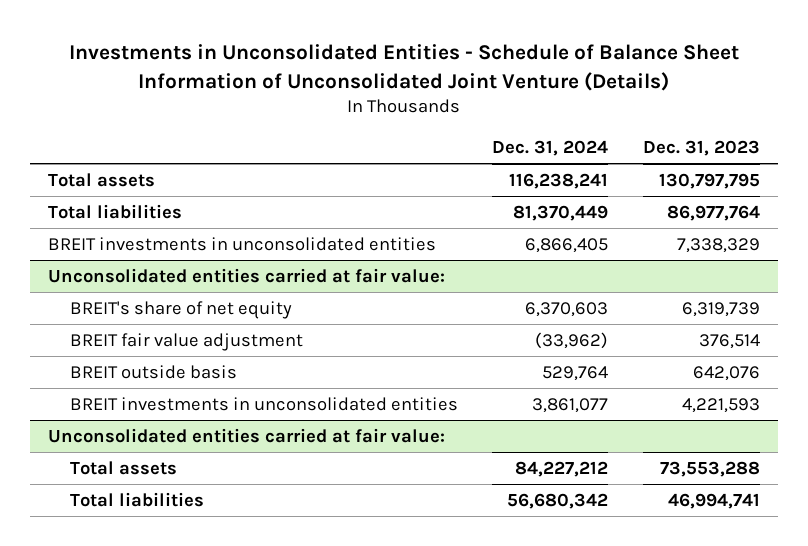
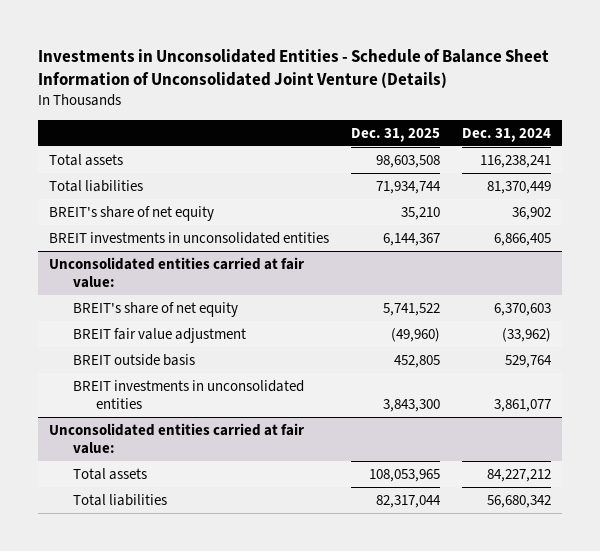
- | Dec. 31, 2024 | Dec. 31, 2023
+ | Dec. 31, 2025 | Dec. 31, 2024
+ BREIT's share of net equity | 35,210 | 36,902

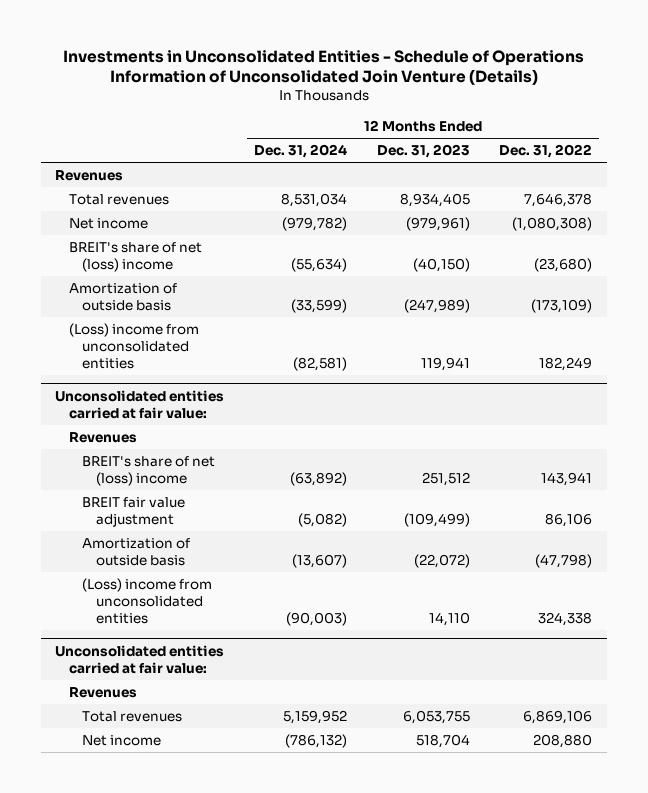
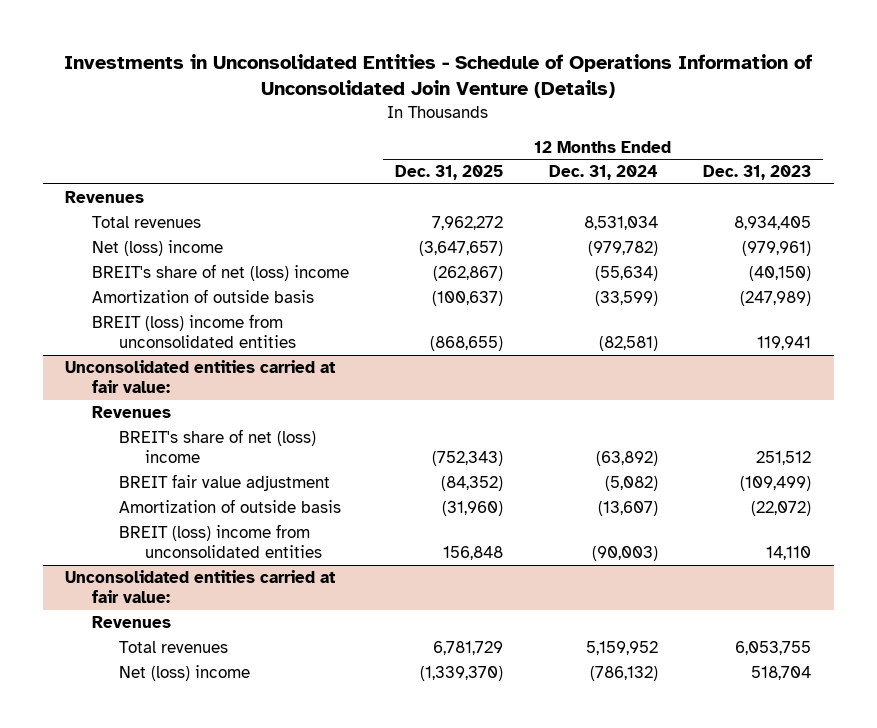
- | 12 Months Ended Dec. 31, 2024 | 12 Months Ended Dec. 31, 2023 | 12 Months Ended Dec. 31, 2022
+ | 12 Months Ended Dec. 31, 2025 | 12 Months Ended Dec. 31, 2024 | 12 Months Ended Dec. 31, 2023
- Net income | (979,782) | (979,961) | (1,080,308)
+ Net (loss) income | (3,647,657) | (979,782) | (979,961)
- (Loss) income from unconsolidated entities | (82,581) | 119,941 | 182,249
+ BREIT (loss) income from unconsolidated entities | (868,655) | (82,581) | 119,941
@ Unconsolidated entities carried at fair value:
- (Loss) income from unconsolidated entities | (90,003) | 14,110 | 324,338
+ BREIT (loss) income from unconsolidated entities | 156,848 | (90,003) | 14,110
- Net income | (786,132) | 518,704 | 208,880
+ Net (loss) income | (1,339,370) | (786,132) | 518,704

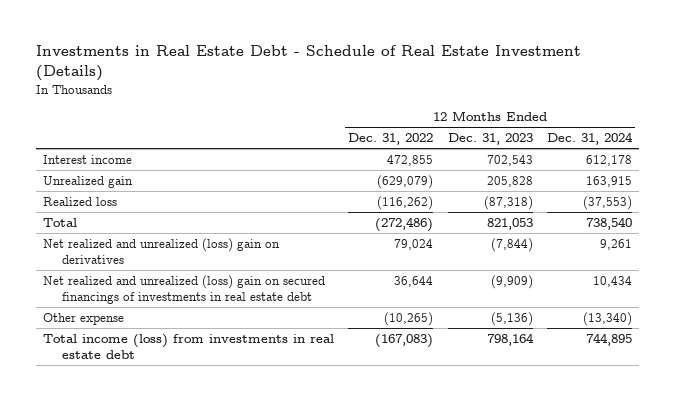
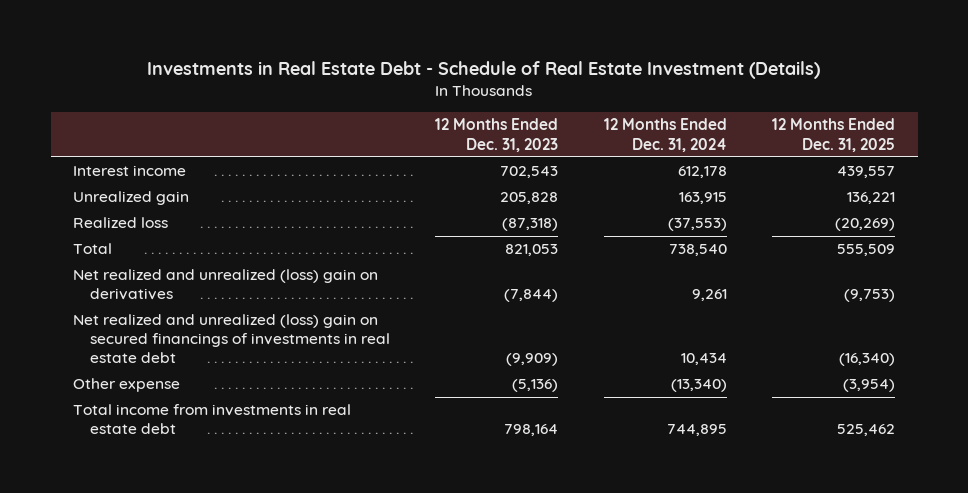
- | 12 Months Ended Dec. 31, 2022 | 12 Months Ended Dec. 31, 2023 | 12 Months Ended Dec. 31, 2024
+ | 12 Months Ended Dec. 31, 2023 | 12 Months Ended Dec. 31, 2024 | 12 Months Ended Dec. 31, 2025
- Total income (loss) from investments in real estate debt | (167,083) | 798,164 | 744,895
+ Total income from investments in real estate debt | 798,164 | 744,895 | 525,462

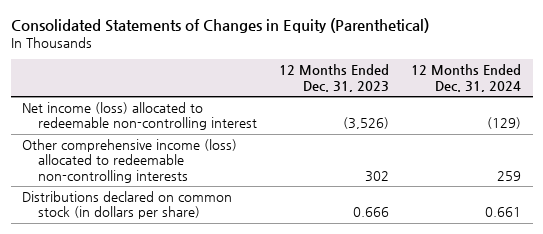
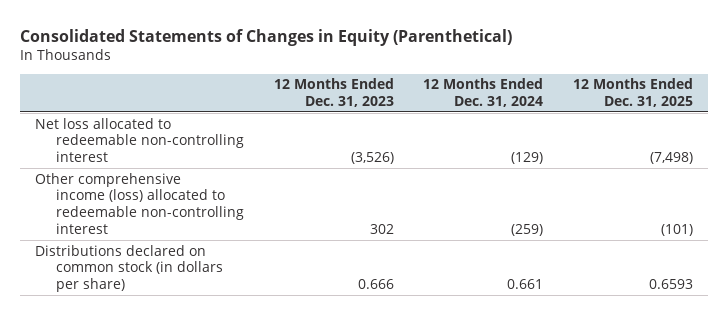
- | 12 Months Ended Dec. 31, 2023 | 12 Months Ended Dec. 31, 2024
+ | 12 Months Ended Dec. 31, 2023 | 12 Months Ended Dec. 31, 2024 | 12 Months Ended Dec. 31, 2025
- Net income (loss) allocated to redeemable non-controlling interest | (3,526) | (129)
- Other comprehensive income (loss) allocated to redeemable non-controlling interests | 302 | 259
+ Net loss allocated to redeemable non-controlling interest | (3,526) | (129) | (7,498)
+ Other comprehensive income (loss) allocated to redeemable non-controlling interest | 302 | (259) | (101)

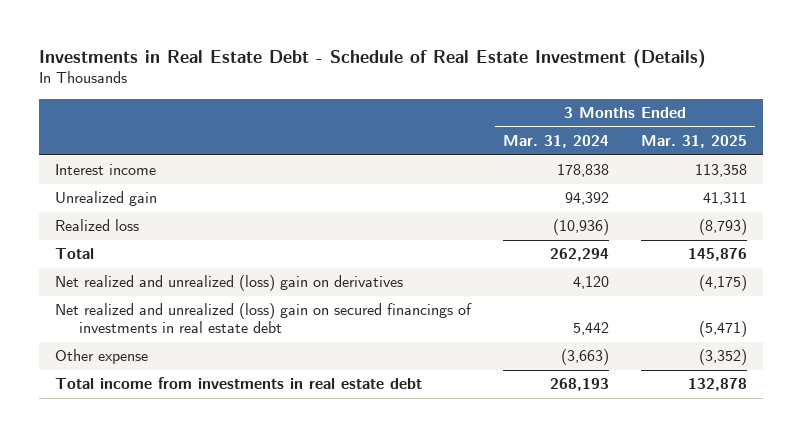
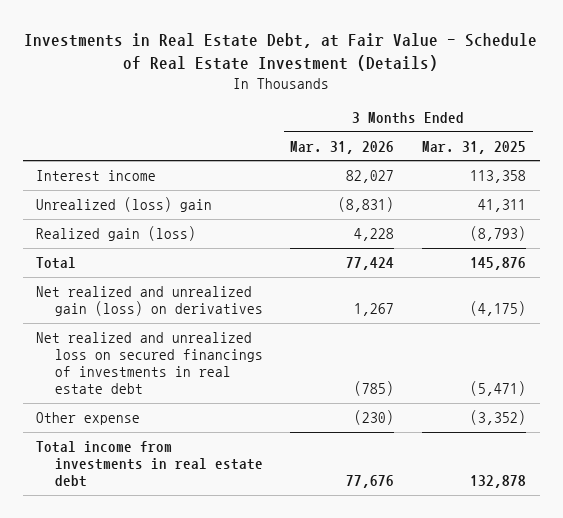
- Investments in Real Estate Debt - Schedule of Real Estate Investment (Details)
+ Investments in Real Estate Debt, at Fair Value - Schedule of Real Estate Investment (Details)
- | 3 Months Ended Mar. 31, 2024 | 3 Months Ended Mar. 31, 2025
+ | 3 Months Ended Mar. 31, 2026 | 3 Months Ended Mar. 31, 2025
- Unrealized gain | 94,392 | 41,311
- Realized loss | (10,936) | (8,793)
+ Unrealized (loss) gain | (8,831) | 41,311
+ Realized gain (loss) | 4,228 | (8,793)
- Net realized and unrealized (loss) gain on derivatives | 4,120 | (4,175)
- Net realized and unrealized (loss) gain on secured financings of investments in real estate debt | 5,442 | (5,471)
+ Net realized and unrealized gain (loss) on derivatives | 1,267 | (4,175)
+ Net realized and unrealized loss on secured financings of investments in real estate debt | (785) | (5,471)

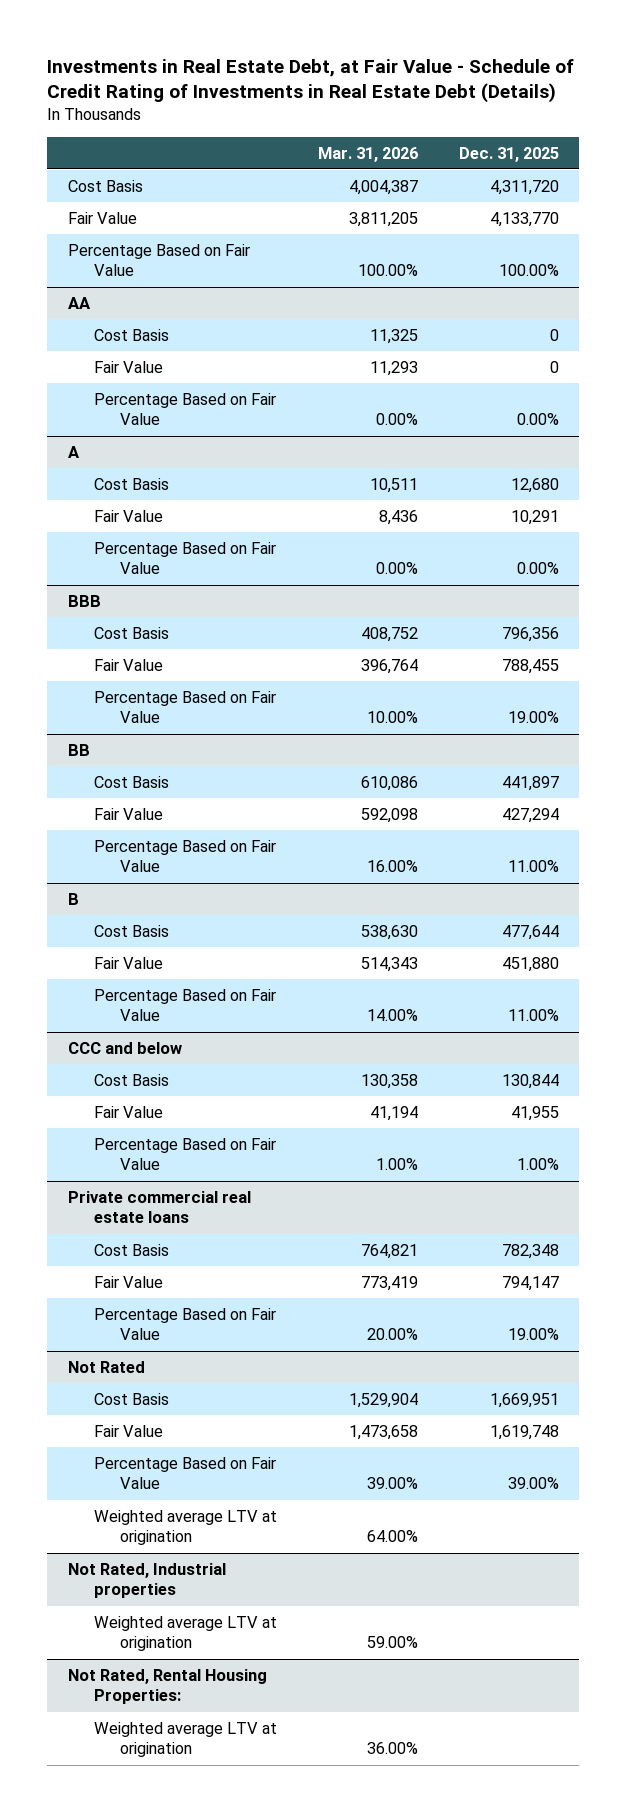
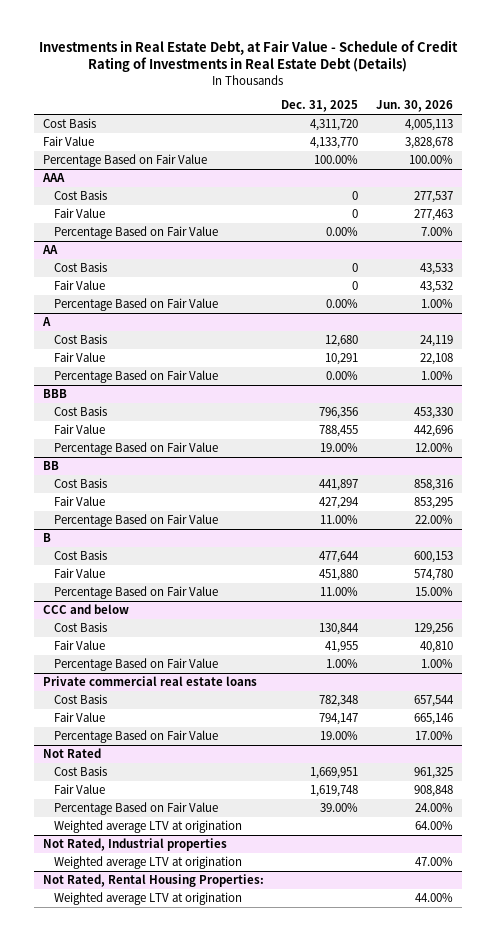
- | Mar. 31, 2026 | Dec. 31, 2025
+ | Dec. 31, 2025 | Jun. 30, 2026
+ AAA
+ Cost Basis | 0 | 277,537
+ Fair Value | 0 | 277,463
+ Percentage Based on Fair Value | 0.00% | 7.00%

